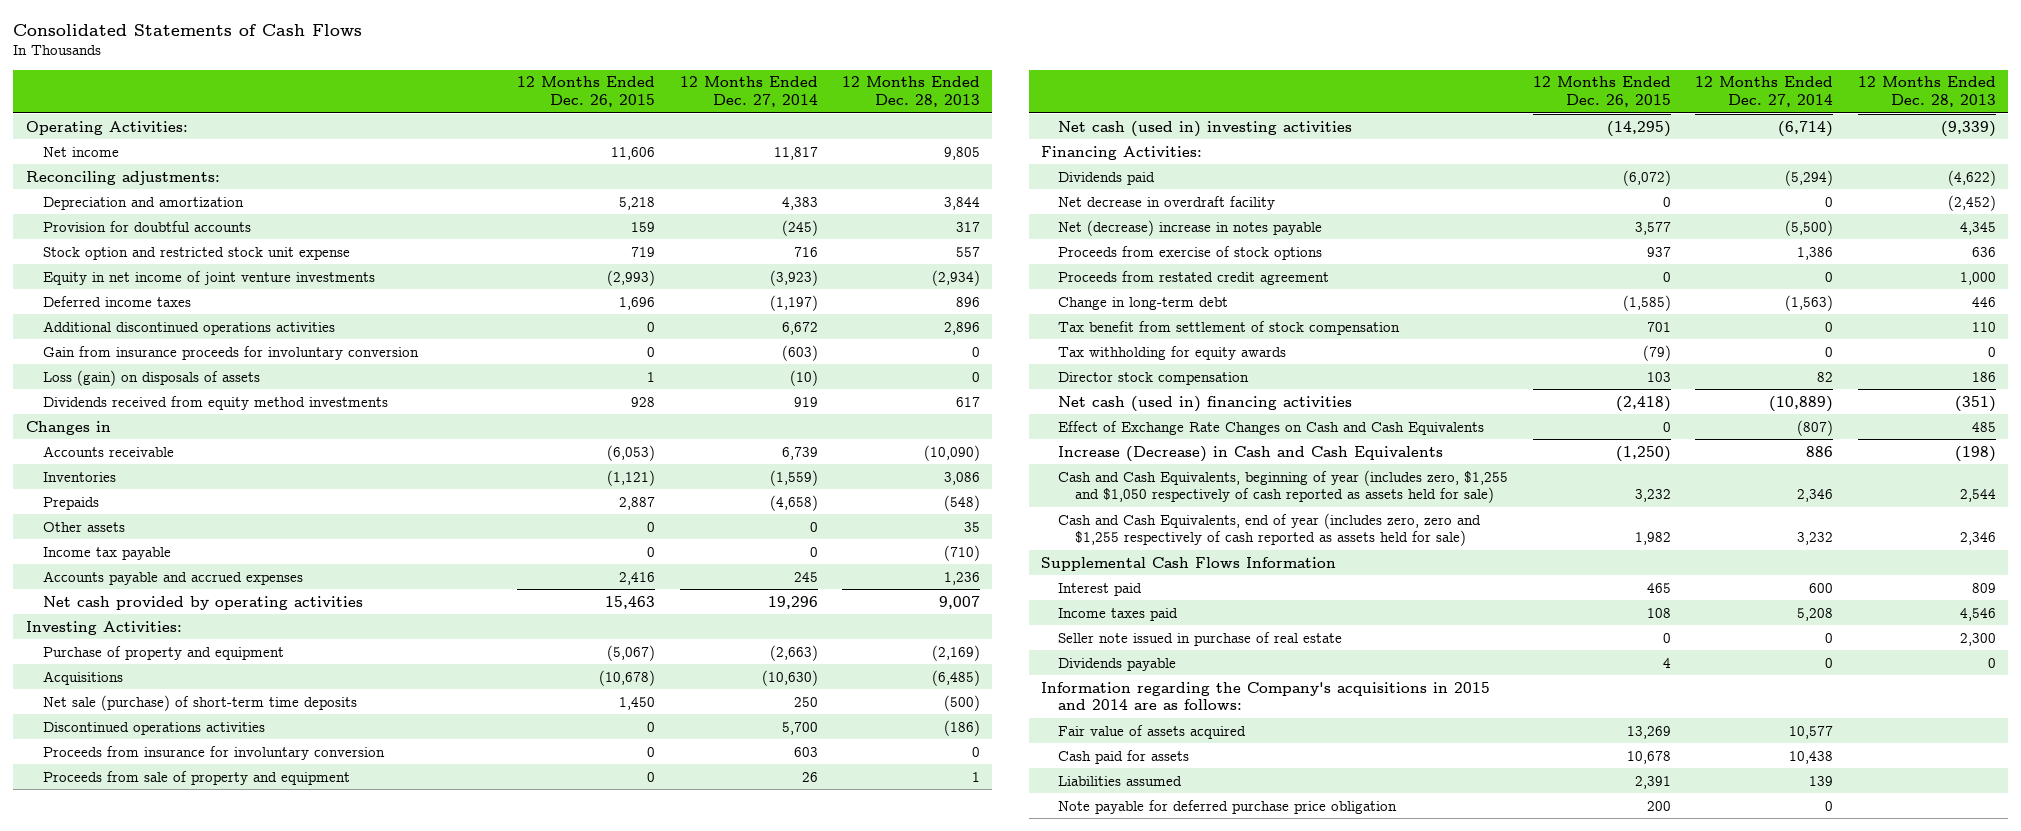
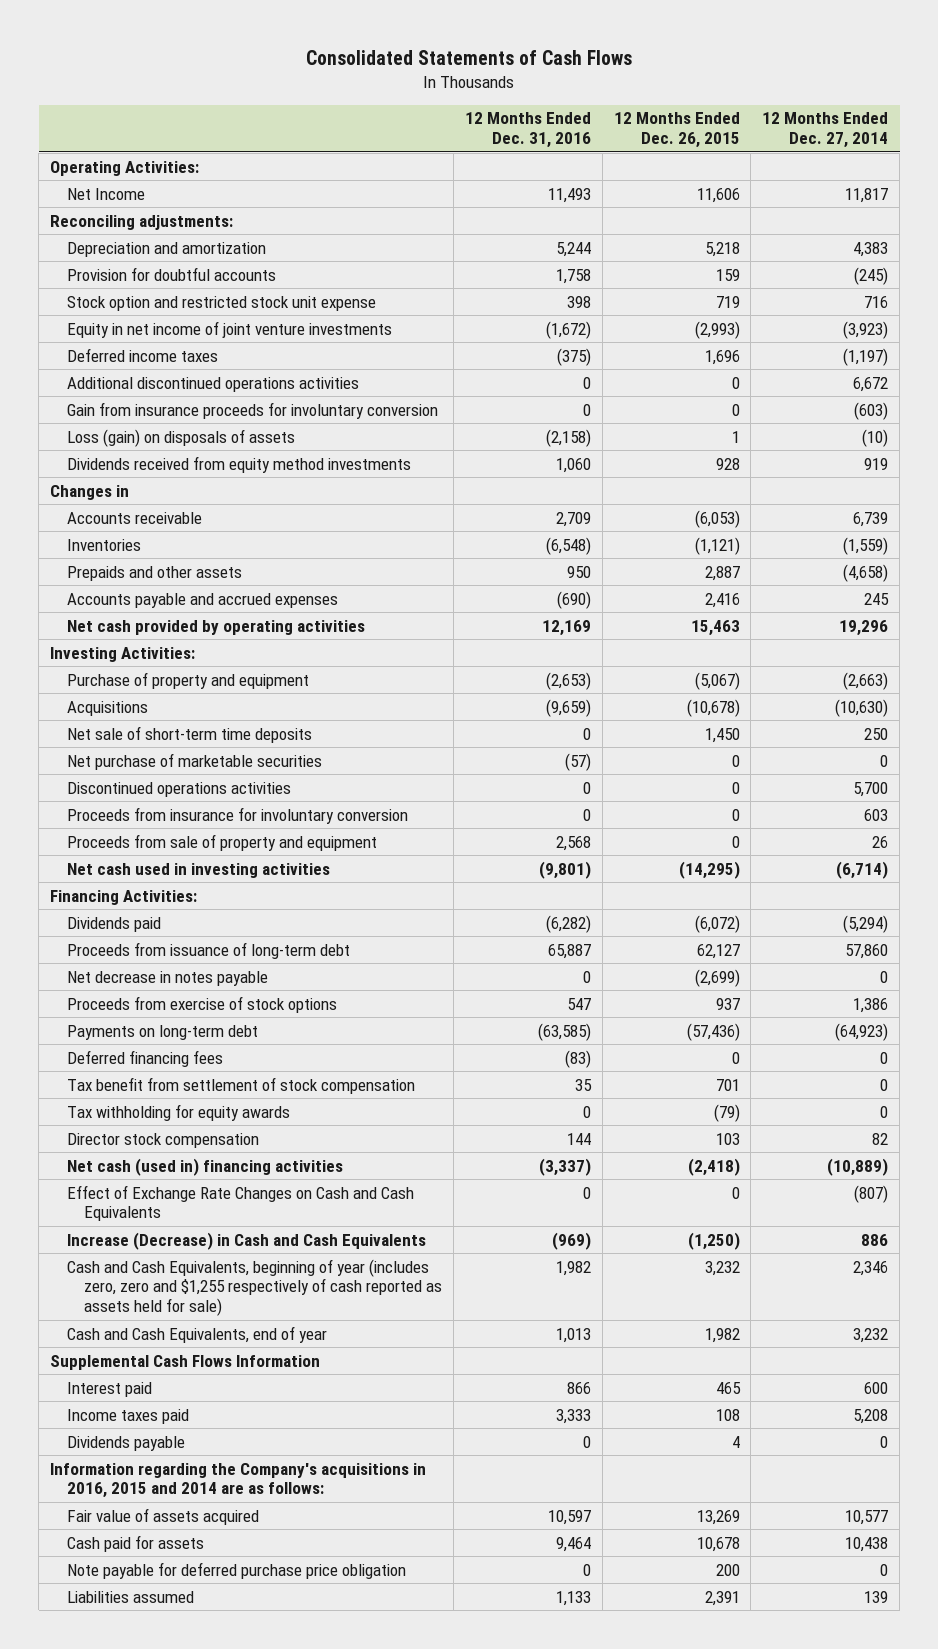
- | 12 Months Ended Dec. 26, 2015 | 12 Months Ended Dec. 27, 2014 | 12 Months Ended Dec. 28, 2013
+ | 12 Months Ended Dec. 31, 2016 | 12 Months Ended Dec. 26, 2015 | 12 Months Ended Dec. 27, 2014
- Net income | 11,606 | 11,817 | 9,805
+ Net Income | 11,493 | 11,606 | 11,817
- Prepaids | 2,887 | (4,658) | (548)
- Other assets | 0 | 0 | 35
- Income tax payable | 0 | 0 | (710)
+ Prepaids and other assets | 950 | 2,887 | (4,658)
- Net sale (purchase) of short-term time deposits | 1,450 | 250 | (500)
+ Net sale of short-term time deposits | 0 | 1,450 | 250
+ Net purchase of marketable securities | (57) | 0 | 0
- Net cash (used in) investing activities | (14,295) | (6,714) | (9,339)
+ Net cash used in investing activities | (9,801) | (14,295) | (6,714)
- Net decrease in overdraft facility | 0 | 0 | (2,452)
- Net (decrease) increase in notes payable | 3,577 | (5,500) | 4,345
+ Proceeds from issuance of long-term debt | 65,887 | 62,127 | 57,860
+ Net decrease in notes payable | 0 | (2,699) | 0
- Proceeds from restated credit agreement | 0 | 0 | 1,000
- Change in long-term debt | (1,585) | (1,563) | 446
+ Payments on long-term debt | (63,585) | (57,436) | (64,923)
+ Deferred financing fees | (83) | 0 | 0
- Cash and Cash Equivalents, beginning of year (includes zero, $1,255 and $1,050 respectively of cash reported as assets held for sale) | 3,232 | 2,346 | 2,544
- Cash and Cash Equivalents, end of year (includes zero, zero and $1,255 respectively of cash reported as assets held for sale) | 1,982 | 3,232 | 2,346
+ Cash and Cash Equivalents, beginning of year (includes zero, zero and $1,255 respectively of cash reported as assets held for sale) | 1,982 | 3,232 | 2,346
+ Cash and Cash Equivalents, end of year | 1,013 | 1,982 | 3,232
- Seller note issued in purchase of real estate | 0 | 0 | 2,300
- Information regarding the Company's acquisitions in 2015 and 2014 are as follows:
+ Information regarding the Company's acquisitions in 2016, 2015 and 2014 are as follows:
moved down: Liabilities assumed | 1,133 | 2,391 | 139

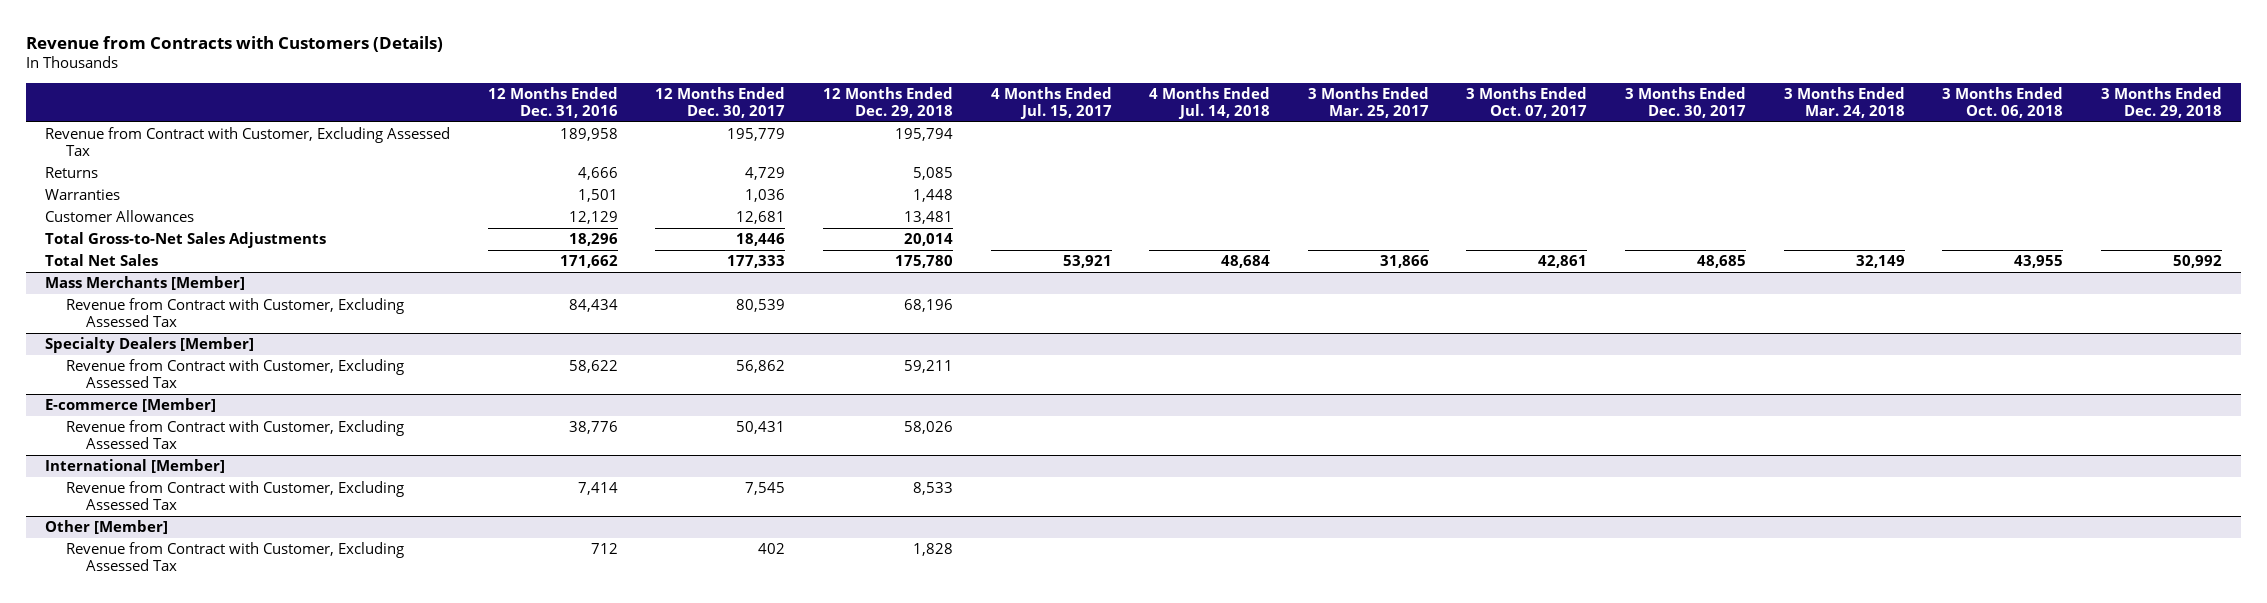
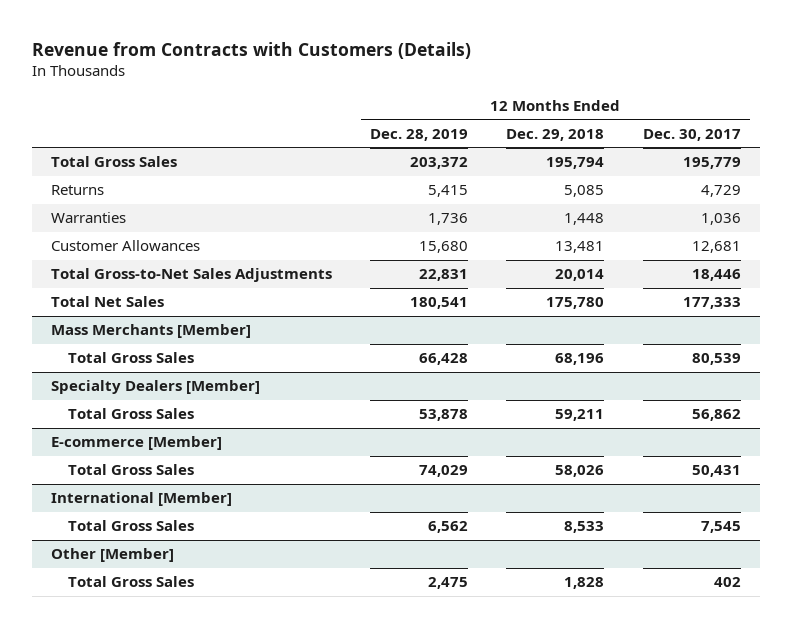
- | 12 Months Ended Dec. 31, 2016 | 12 Months Ended Dec. 30, 2017 | 12 Months Ended Dec. 29, 2018 | 4 Months Ended Jul. 15, 2017 | 4 Months Ended Jul. 14, 2018 | 3 Months Ended Mar. 25, 2017 | 3 Months Ended Oct. 07, 2017 | 3 Months Ended Dec. 30, 2017 | 3 Months Ended Mar. 24, 2018 | 3 Months Ended Oct. 06, 2018 | 3 Months Ended Dec. 29, 2018
+ | 12 Months Ended Dec. 28, 2019 | 12 Months Ended Dec. 29, 2018 | 12 Months Ended Dec. 30, 2017
- Revenue from Contract with Customer, Excluding Assessed Tax | 189,958 | 195,779 | 195,794 | | | | | | | |
+ Total Gross Sales | 203,372 | 195,794 | 195,779
@ Mass Merchants [Member]
- Revenue from Contract with Customer, Excluding Assessed Tax | 84,434 | 80,539 | 68,196 | | | | | | | |
+ Total Gross Sales | 66,428 | 68,196 | 80,539
@ Specialty Dealers [Member]
- Revenue from Contract with Customer, Excluding Assessed Tax | 58,622 | 56,862 | 59,211 | | | | | | | |
+ Total Gross Sales | 53,878 | 59,211 | 56,862
@ E-commerce [Member]
- Revenue from Contract with Customer, Excluding Assessed Tax | 38,776 | 50,431 | 58,026 | | | | | | | |
+ Total Gross Sales | 74,029 | 58,026 | 50,431
@ International [Member]
- Revenue from Contract with Customer, Excluding Assessed Tax | 7,414 | 7,545 | 8,533 | | | | | | | |
+ Total Gross Sales | 6,562 | 8,533 | 7,545
@ Other [Member]
- Revenue from Contract with Customer, Excluding Assessed Tax | 712 | 402 | 1,828 | | | | | | | |
+ Total Gross Sales | 2,475 | 1,828 | 402

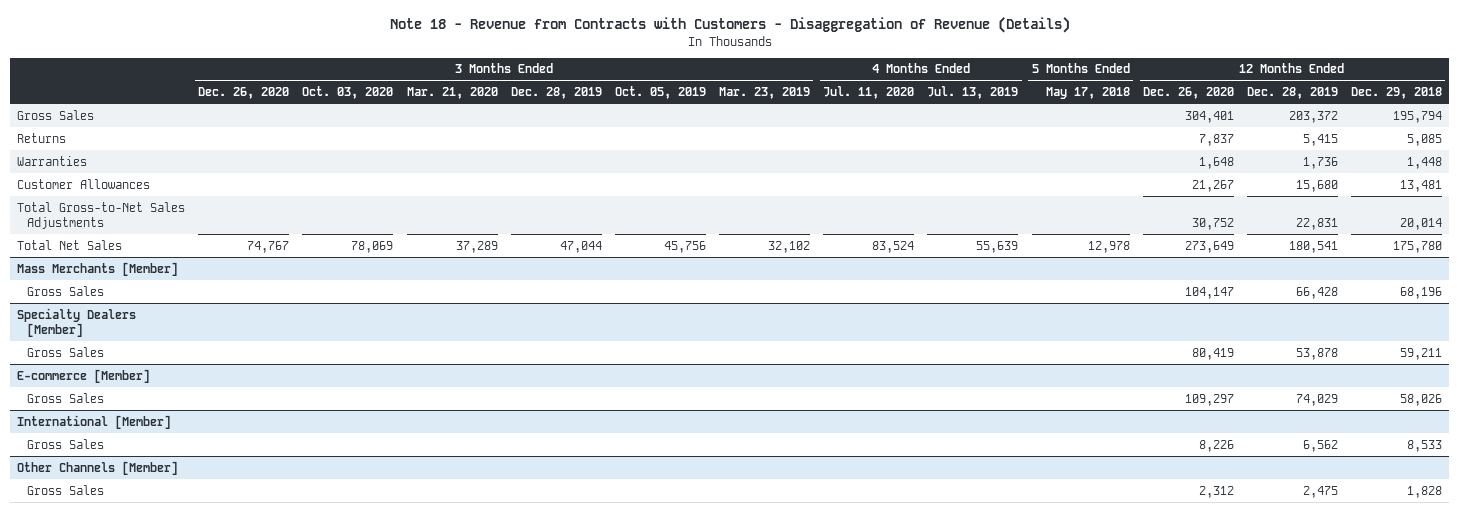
- Revenue from Contracts with Customers (Details)
+ Note 18 - Revenue from Contracts with Customers - Disaggregation of Revenue (Details)
- | 12 Months Ended Dec. 28, 2019 | 12 Months Ended Dec. 29, 2018 | 12 Months Ended Dec. 30, 2017
+ | 3 Months Ended Dec. 26, 2020 | 3 Months Ended Oct. 03, 2020 | 3 Months Ended Mar. 21, 2020 | 3 Months Ended Dec. 28, 2019 | 3 Months Ended Oct. 05, 2019 | 3 Months Ended Mar. 23, 2019 | 4 Months Ended Jul. 11, 2020 | 4 Months Ended Jul. 13, 2019 | 5 Months Ended May 17, 2018 | 12 Months Ended Dec. 26, 2020 | 12 Months Ended Dec. 28, 2019 | 12 Months Ended Dec. 29, 2018
- Total Gross Sales | 203,372 | 195,794 | 195,779
+ Gross Sales | | | | | | | | | | 304,401 | 203,372 | 195,794
@ Mass Merchants [Member]
- Total Gross Sales | 66,428 | 68,196 | 80,539
+ Gross Sales | | | | | | | | | | 104,147 | 66,428 | 68,196
@ Specialty Dealers [Member]
- Total Gross Sales | 53,878 | 59,211 | 56,862
+ Gross Sales | | | | | | | | | | 80,419 | 53,878 | 59,211
@ E-commerce [Member]
- Total Gross Sales | 74,029 | 58,026 | 50,431
+ Gross Sales | | | | | | | | | | 109,297 | 74,029 | 58,026
@ International [Member]
- Total Gross Sales | 6,562 | 8,533 | 7,545
- Other [Member]
- Total Gross Sales | 2,475 | 1,828 | 402
@ International [Member]
+ Gross Sales | | | | | | | | | | 8,226 | 6,562 | 8,533
+ Other Channels [Member]
+ Gross Sales | | | | | | | | | | 2,312 | 2,475 | 1,828

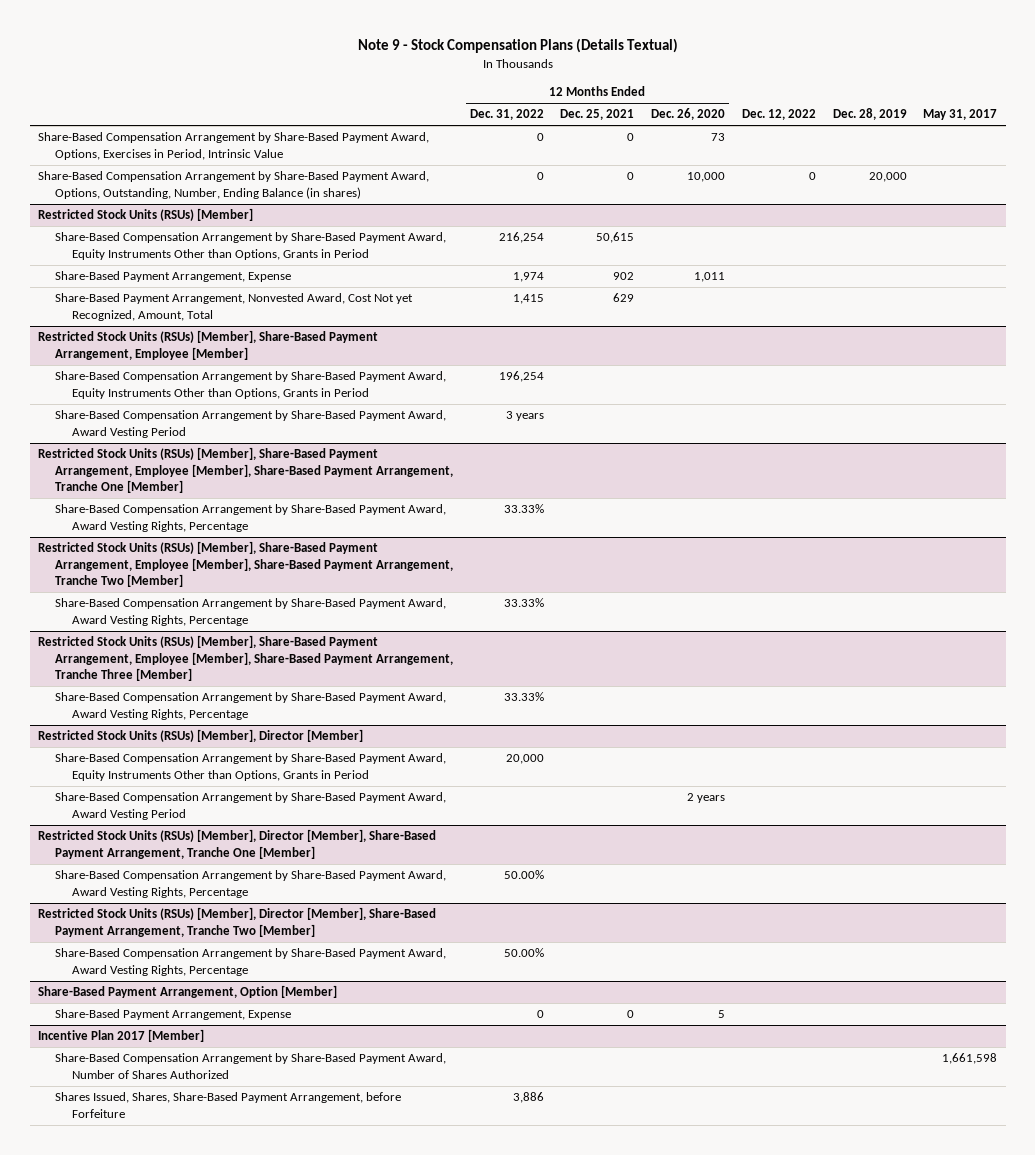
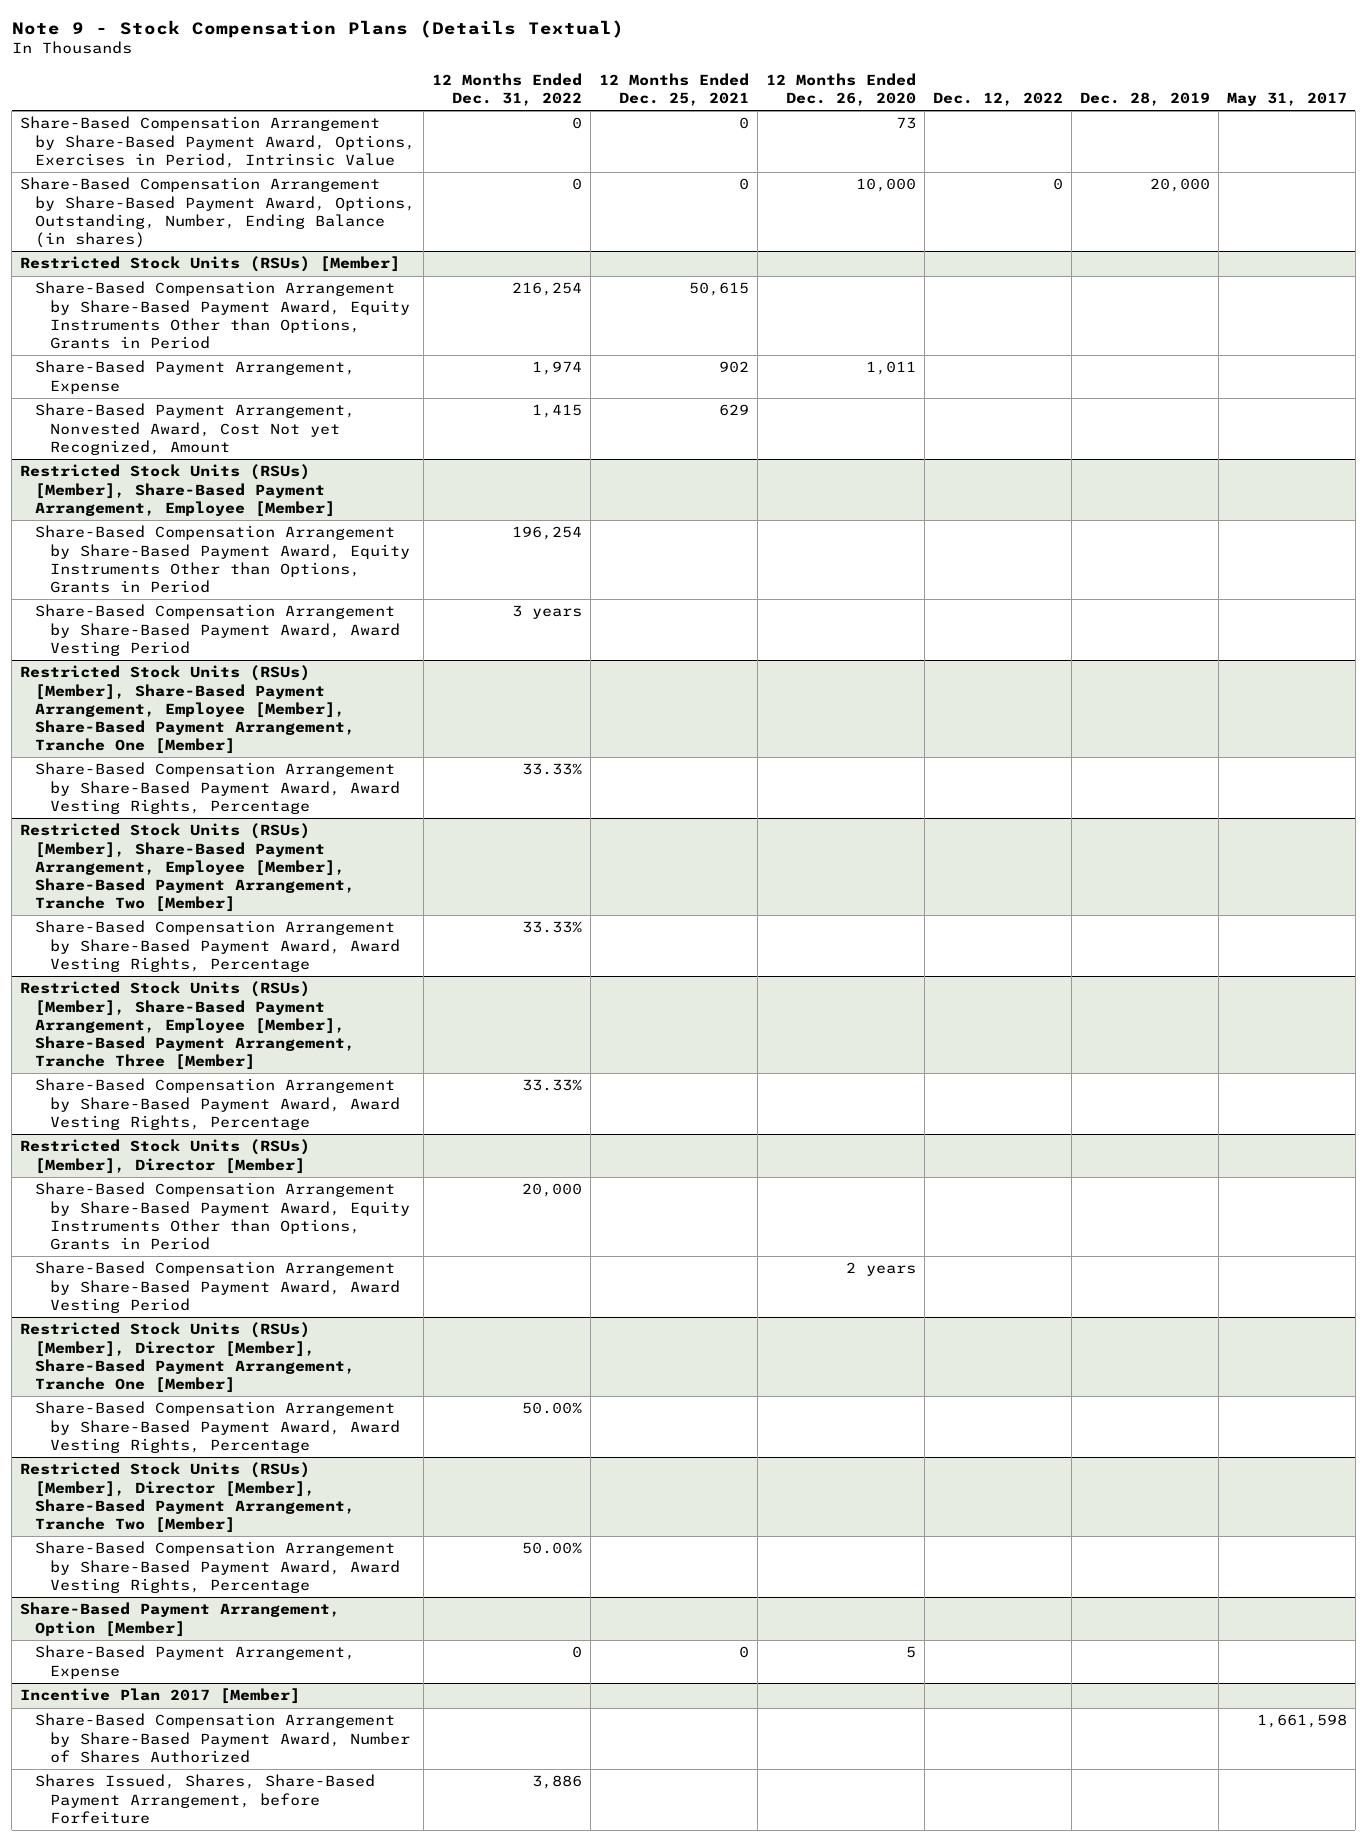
@ Restricted Stock Units (RSUs) [Member]
- Share-Based Payment Arrangement, Nonvested Award, Cost Not yet Recognized, Amount, Total | 1,415 | 629 | | | |
+ Share-Based Payment Arrangement, Nonvested Award, Cost Not yet Recognized, Amount | 1,415 | 629 | | | |

